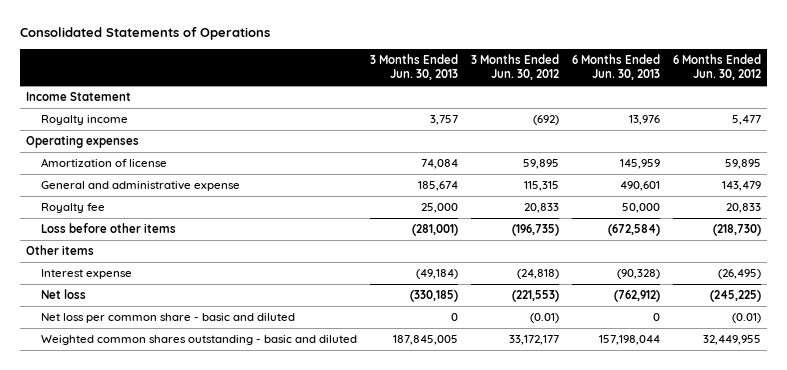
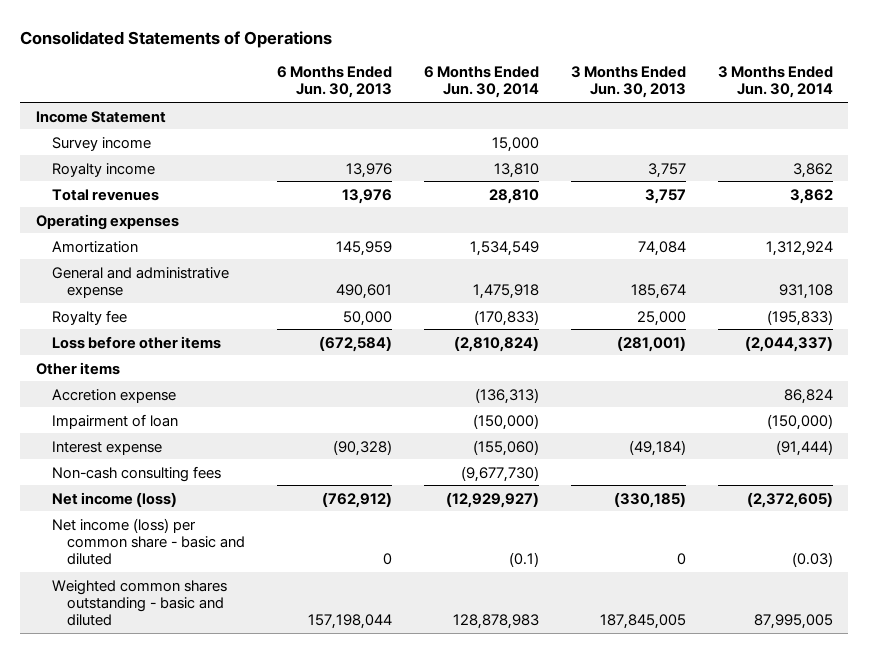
- | 3 Months Ended Jun. 30, 2013 | 3 Months Ended Jun. 30, 2012 | 6 Months Ended Jun. 30, 2013 | 6 Months Ended Jun. 30, 2012
+ | 6 Months Ended Jun. 30, 2013 | 6 Months Ended Jun. 30, 2014 | 3 Months Ended Jun. 30, 2013 | 3 Months Ended Jun. 30, 2014
+ Survey income | | 15,000 | |
+ Total revenues | 13,976 | 28,810 | 3,757 | 3,862
- Amortization of license | 74,084 | 59,895 | 145,959 | 59,895
+ Amortization | 145,959 | 1,534,549 | 74,084 | 1,312,924
+ Accretion expense | | (136,313) | | 86,824
+ Impairment of loan | | (150,000) | | (150,000)
- Net loss | (330,185) | (221,553) | (762,912) | (245,225)
- Net loss per common share - basic and diluted | 0 | (0.01) | 0 | (0.01)
+ Non-cash consulting fees | | (9,677,730) | |
+ Net income (loss) | (762,912) | (12,929,927) | (330,185) | (2,372,605)
+ Net income (loss) per common share - basic and diluted | 0 | (0.1) | 0 | (0.03)

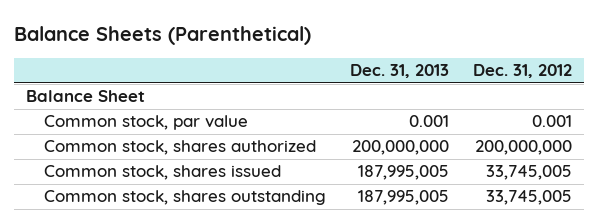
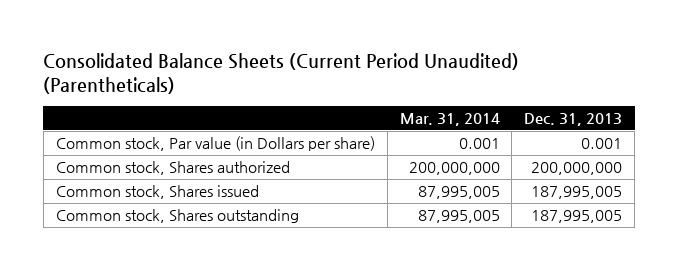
- Balance Sheets (Parenthetical)
+ Consolidated Balance Sheets (Current Period Unaudited) (Parentheticals)
- | Dec. 31, 2013 | Dec. 31, 2012
+ | Mar. 31, 2014 | Dec. 31, 2013
- Balance Sheet
- Common stock, par value | 0.001 | 0.001
- Common stock, shares authorized | 200,000,000 | 200,000,000
- Common stock, shares issued | 187,995,005 | 33,745,005
- Common stock, shares outstanding | 187,995,005 | 33,745,005
+ Common stock, Par value (in Dollars per share) | 0.001 | 0.001
+ Common stock, Shares authorized | 200,000,000 | 200,000,000
+ Common stock, Shares issued | 87,995,005 | 187,995,005
+ Common stock, Shares outstanding | 87,995,005 | 187,995,005

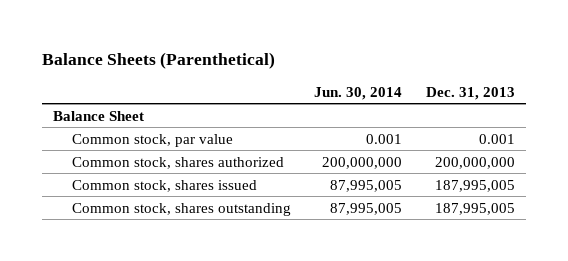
- Consolidated Balance Sheets (Current Period Unaudited) (Parentheticals)
+ Balance Sheets (Parenthetical)
- | Mar. 31, 2014 | Dec. 31, 2013
+ | Jun. 30, 2014 | Dec. 31, 2013
- Common stock, Par value (in Dollars per share) | 0.001 | 0.001
- Common stock, Shares authorized | 200,000,000 | 200,000,000
- Common stock, Shares issued | 87,995,005 | 187,995,005
- Common stock, Shares outstanding | 87,995,005 | 187,995,005
+ Balance Sheet
+ Common stock, par value | 0.001 | 0.001
+ Common stock, shares authorized | 200,000,000 | 200,000,000
+ Common stock, shares issued | 87,995,005 | 187,995,005
+ Common stock, shares outstanding | 87,995,005 | 187,995,005

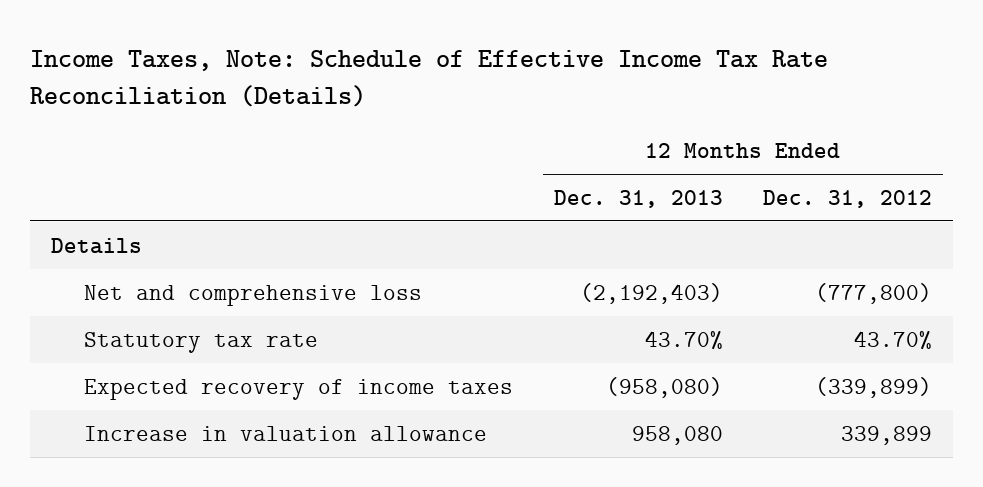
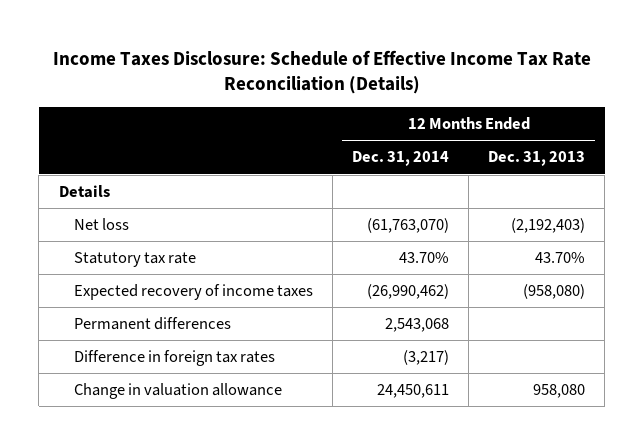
- Income Taxes, Note: Schedule of Effective Income Tax Rate Reconciliation (Details)
+ Income Taxes Disclosure: Schedule of Effective Income Tax Rate Reconciliation (Details)
- | 12 Months Ended Dec. 31, 2013 | 12 Months Ended Dec. 31, 2012
+ | 12 Months Ended Dec. 31, 2014 | 12 Months Ended Dec. 31, 2013
- Net and comprehensive loss | (2,192,403) | (777,800)
+ Net loss | (61,763,070) | (2,192,403)
- Increase in valuation allowance | 958,080 | 339,899
+ Permanent differences | 2,543,068 |
+ Difference in foreign tax rates | (3,217) |
+ Change in valuation allowance | 24,450,611 | 958,080

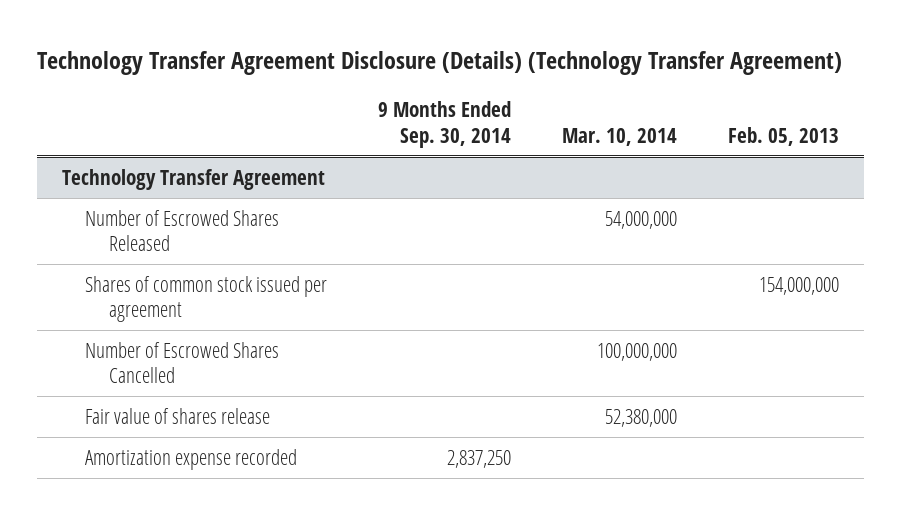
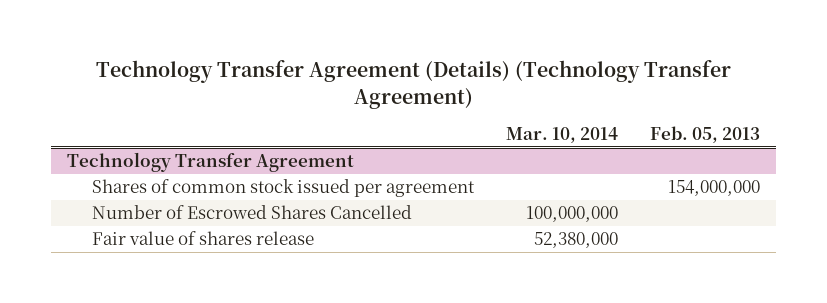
- Technology Transfer Agreement Disclosure (Details) (Technology Transfer Agreement)
+ Technology Transfer Agreement (Details) (Technology Transfer Agreement)
- | 9 Months Ended Sep. 30, 2014 | Mar. 10, 2014 | Feb. 05, 2013
+ | Mar. 10, 2014 | Feb. 05, 2013
@ Technology Transfer Agreement
- Number of Escrowed Shares Released | | 54,000,000 |
- Amortization expense recorded | 2,837,250 | |

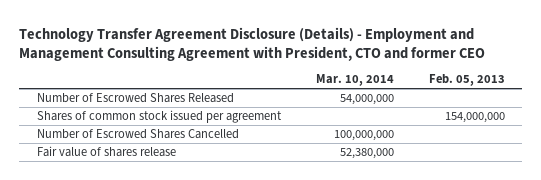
- Technology Transfer Agreement (Details) (Technology Transfer Agreement)
+ Technology Transfer Agreement Disclosure (Details) - Employment and Management Consulting Agreement with President, CTO and former CEO
- Technology Transfer Agreement
+ Number of Escrowed Shares Released | 54,000,000 |

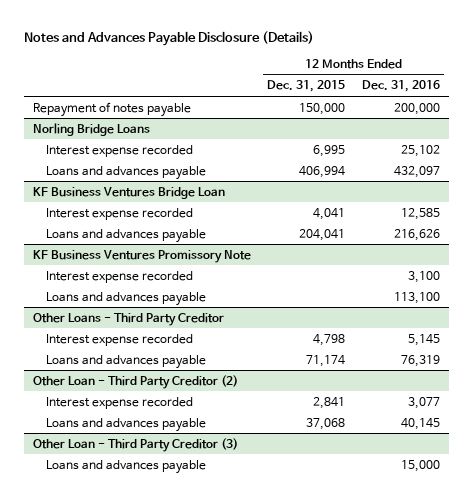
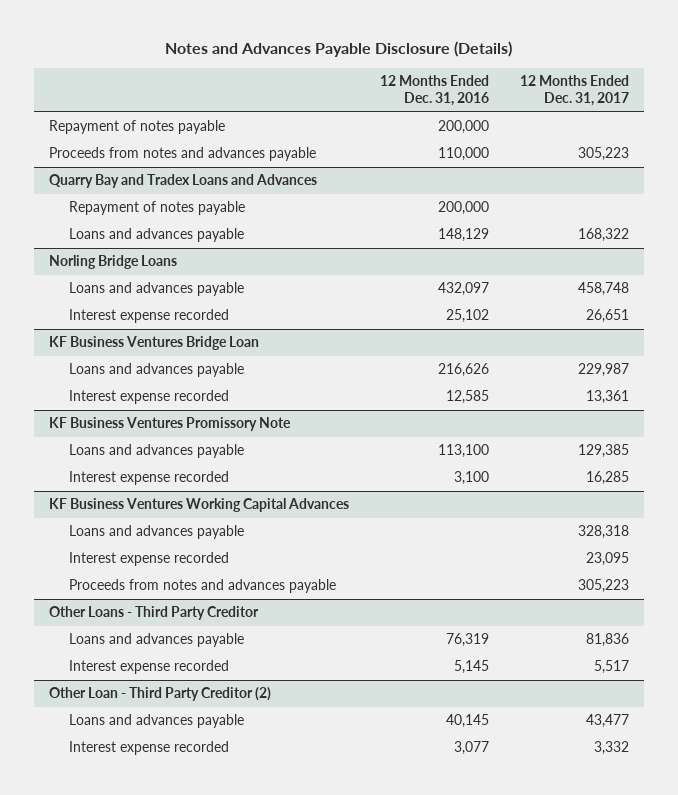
- | 12 Months Ended Dec. 31, 2015 | 12 Months Ended Dec. 31, 2016
+ | 12 Months Ended Dec. 31, 2016 | 12 Months Ended Dec. 31, 2017
+ Proceeds from notes and advances payable | 110,000 | 305,223
+ Quarry Bay and Tradex Loans and Advances
+ Repayment of notes payable | 200,000 |
+ Loans and advances payable | 148,129 | 168,322
@ Norling Bridge Loans
moved down: Interest expense recorded | 25,102 | 26,651
@ KF Business Ventures Bridge Loan
moved down: Interest expense recorded | 12,585 | 13,361
@ KF Business Ventures Promissory Note
moved down: Interest expense recorded | 3,100 | 16,285
+ KF Business Ventures Working Capital Advances
+ Loans and advances payable | | 328,318
+ Interest expense recorded | | 23,095
+ Proceeds from notes and advances payable | | 305,223
@ Other Loans - Third Party Creditor
moved down: Interest expense recorded | 5,145 | 5,517
- Other Loan - Third Party Creditor (3)
- Loans and advances payable | | 15,000
@ Other Loan - Third Party Creditor (2)
moved down: Interest expense recorded | 3,077 | 3,332

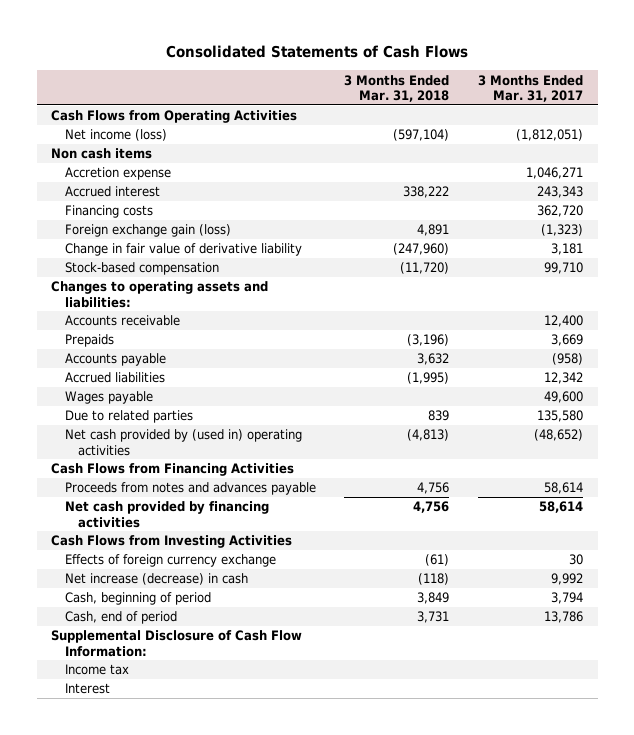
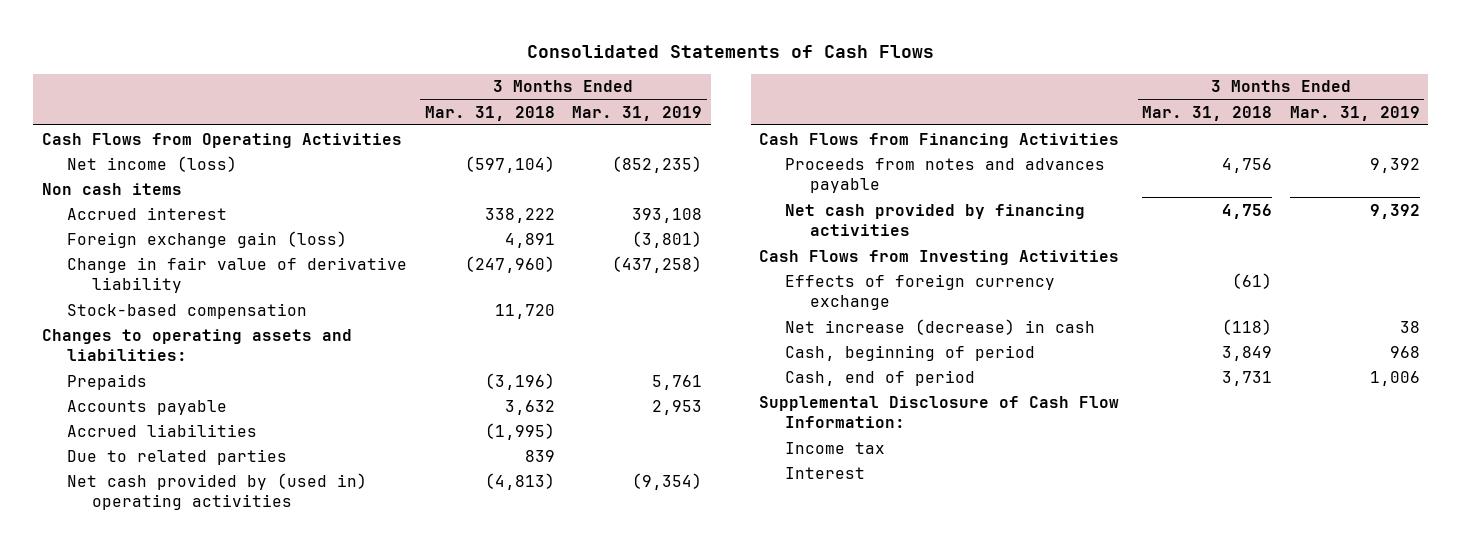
- | 3 Months Ended Mar. 31, 2018 | 3 Months Ended Mar. 31, 2017
+ | 3 Months Ended Mar. 31, 2018 | 3 Months Ended Mar. 31, 2019
- Accretion expense | | 1,046,271
- Financing costs | | 362,720
- Stock-based compensation | (11,720) | 99,710
+ Stock-based compensation | 11,720 |
- Accounts receivable | | 12,400
- Wages payable | | 49,600

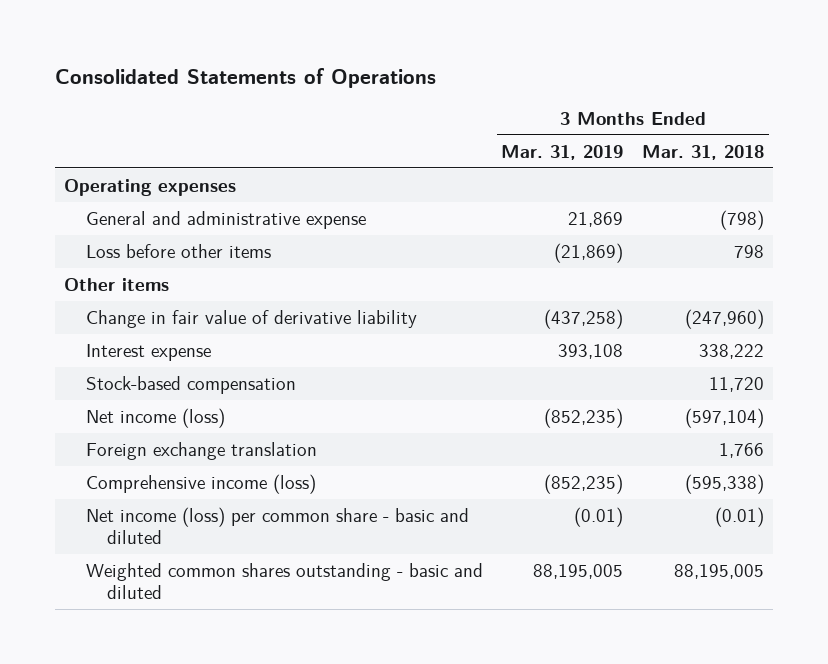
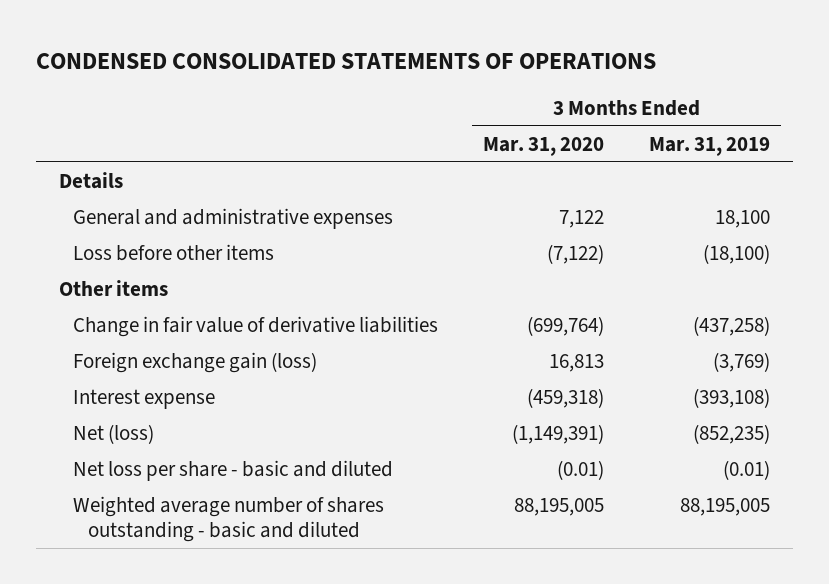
- Consolidated Statements of Operations
+ CONDENSED CONSOLIDATED STATEMENTS OF OPERATIONS
- | 3 Months Ended Mar. 31, 2019 | 3 Months Ended Mar. 31, 2018
+ | 3 Months Ended Mar. 31, 2020 | 3 Months Ended Mar. 31, 2019
- Operating expenses
- General and administrative expense | 21,869 | (798)
- Loss before other items | (21,869) | 798
+ Details
+ General and administrative expenses | 7,122 | 18,100
+ Loss before other items | (7,122) | (18,100)
- Change in fair value of derivative liability | (437,258) | (247,960)
- Interest expense | 393,108 | 338,222
- Stock-based compensation | | 11,720
- Net income (loss) | (852,235) | (597,104)
- Foreign exchange translation | | 1,766
- Comprehensive income (loss) | (852,235) | (595,338)
- Net income (loss) per common share - basic and diluted | (0.01) | (0.01)
- Weighted common shares outstanding - basic and diluted | 88,195,005 | 88,195,005
+ Change in fair value of derivative liabilities | (699,764) | (437,258)
+ Foreign exchange gain (loss) | 16,813 | (3,769)
+ Interest expense | (459,318) | (393,108)
+ Net (loss) | (1,149,391) | (852,235)
+ Net loss per share - basic and diluted | (0.01) | (0.01)
+ Weighted average number of shares outstanding - basic and diluted | 88,195,005 | 88,195,005

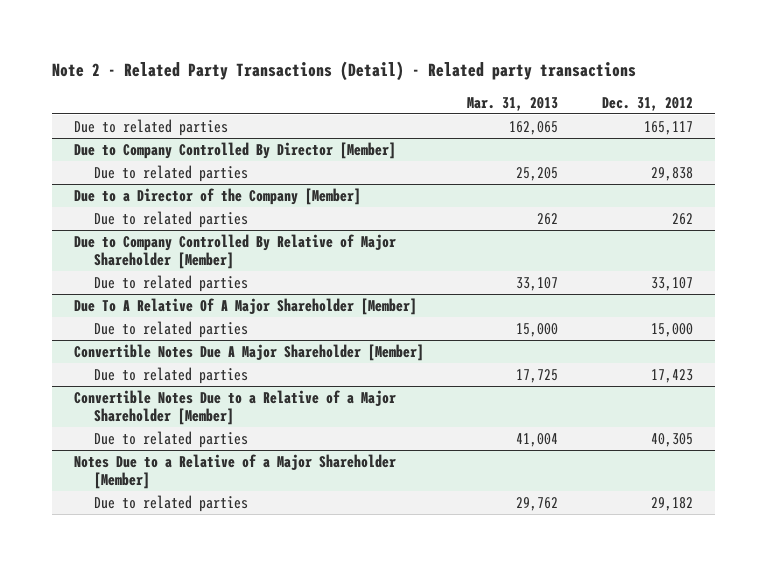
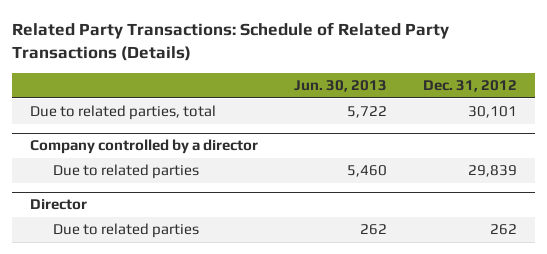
- Note 2 - Related Party Transactions (Detail) - Related party transactions
+ Related Party Transactions: Schedule of Related Party Transactions (Details)
- | Mar. 31, 2013 | Dec. 31, 2012
+ | Jun. 30, 2013 | Dec. 31, 2012
- Due to related parties | 162,065 | 165,117
- Due to Company Controlled By Director [Member]
- Due to related parties | 25,205 | 29,838
- Due to a Director of the Company [Member]
+ Due to related parties, total | 5,722 | 30,101
+ Company controlled by a director
+ Due to related parties | 5,460 | 29,839
+ Director
- Due to Company Controlled By Relative of Major Shareholder [Member]
- Due to related parties | 33,107 | 33,107
- Due To A Relative Of A Major Shareholder [Member]
- Due to related parties | 15,000 | 15,000
- Convertible Notes Due A Major Shareholder [Member]
- Due to related parties | 17,725 | 17,423
- Convertible Notes Due to a Relative of a Major Shareholder [Member]
- Due to related parties | 41,004 | 40,305
- Notes Due to a Relative of a Major Shareholder [Member]
- Due to related parties | 29,762 | 29,182

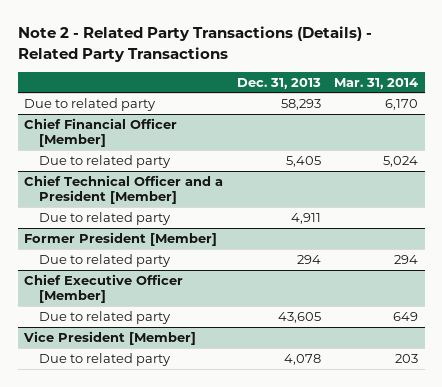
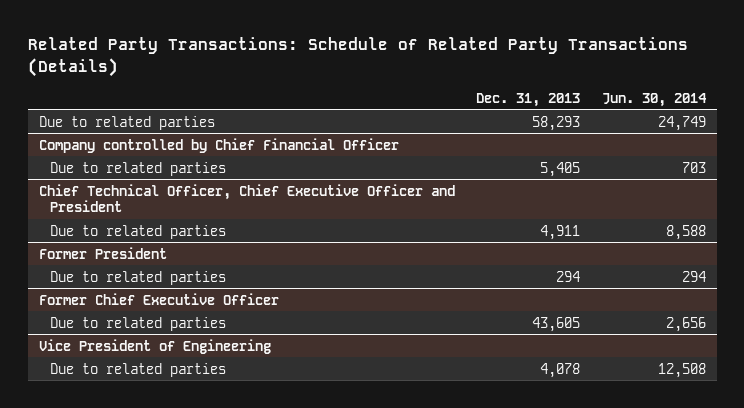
- Note 2 - Related Party Transactions (Details) - Related Party Transactions
+ Related Party Transactions: Schedule of Related Party Transactions (Details)
- | Dec. 31, 2013 | Mar. 31, 2014
+ | Dec. 31, 2013 | Jun. 30, 2014
- Due to related party | 58,293 | 6,170
- Chief Financial Officer [Member]
- Due to related party | 5,405 | 5,024
- Chief Technical Officer and a President [Member]
- Due to related party | 4,911 |
- Former President [Member]
- Due to related party | 294 | 294
- Chief Executive Officer [Member]
- Due to related party | 43,605 | 649
- Vice President [Member]
- Due to related party | 4,078 | 203
+ Due to related parties | 58,293 | 24,749
+ Company controlled by Chief Financial Officer
+ Due to related parties | 5,405 | 703
+ Chief Technical Officer, Chief Executive Officer and President
+ Due to related parties | 4,911 | 8,588
+ Former President
+ Due to related parties | 294 | 294
+ Former Chief Executive Officer
+ Due to related parties | 43,605 | 2,656
+ Vice President of Engineering
+ Due to related parties | 4,078 | 12,508

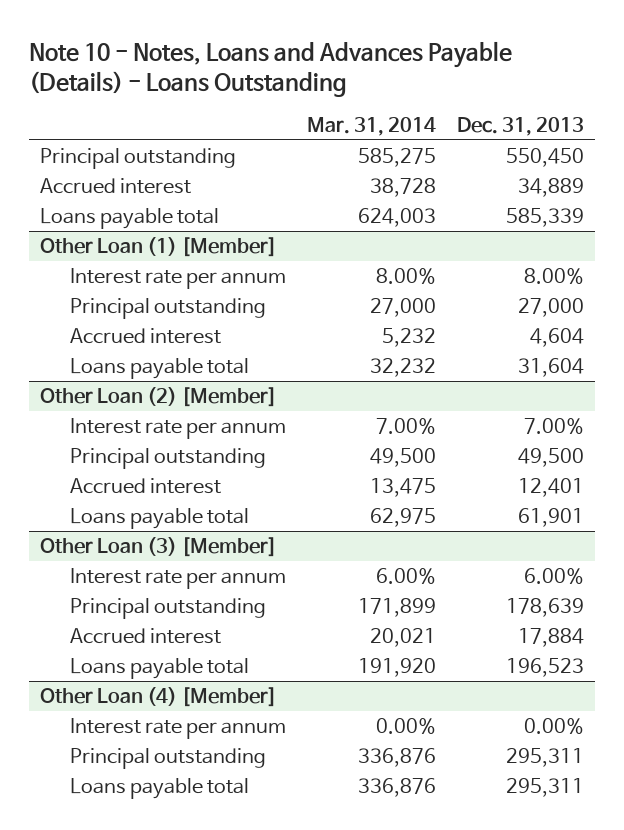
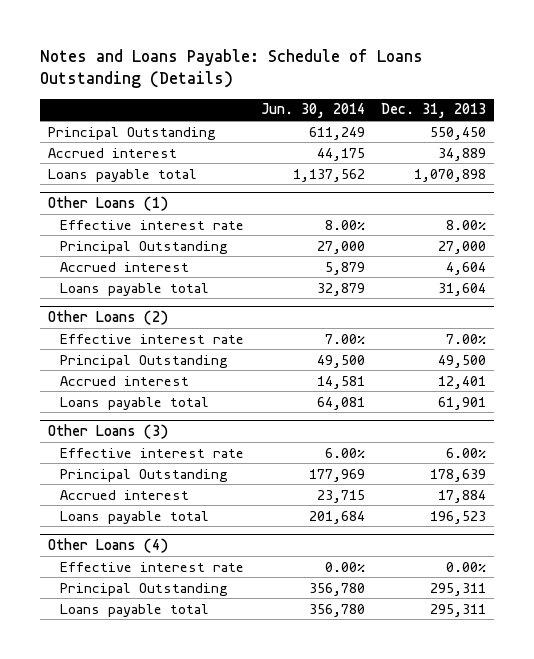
- Note 10 - Notes, Loans and Advances Payable (Details) - Loans Outstanding
+ Notes and Loans Payable: Schedule of Loans Outstanding (Details)
- | Mar. 31, 2014 | Dec. 31, 2013
+ | Jun. 30, 2014 | Dec. 31, 2013
- Principal outstanding | 585,275 | 550,450
+ Principal Outstanding | 611,249 | 550,450
- Loans payable total | 624,003 | 585,339
- Other Loan (1) [Member]
- Interest rate per annum | 8.00% | 8.00%
- Principal outstanding | 27,000 | 27,000
+ Loans payable total | 1,137,562 | 1,070,898
+ Other Loans (1)
+ Effective interest rate | 8.00% | 8.00%
+ Principal Outstanding | 27,000 | 27,000
- Other Loan (2) [Member]
- Interest rate per annum | 7.00% | 7.00%
- Principal outstanding | 49,500 | 49,500
+ Other Loans (2)
+ Effective interest rate | 7.00% | 7.00%
+ Principal Outstanding | 49,500 | 49,500
- Other Loan (3) [Member]
- Interest rate per annum | 6.00% | 6.00%
- Principal outstanding | 171,899 | 178,639
+ Other Loans (3)
+ Effective interest rate | 6.00% | 6.00%
+ Principal Outstanding | 177,969 | 178,639
- Other Loan (4) [Member]
- Interest rate per annum | 0.00% | 0.00%
- Principal outstanding | 336,876 | 295,311
+ Other Loans (4)
+ Effective interest rate | 0.00% | 0.00%
+ Principal Outstanding | 356,780 | 295,311

